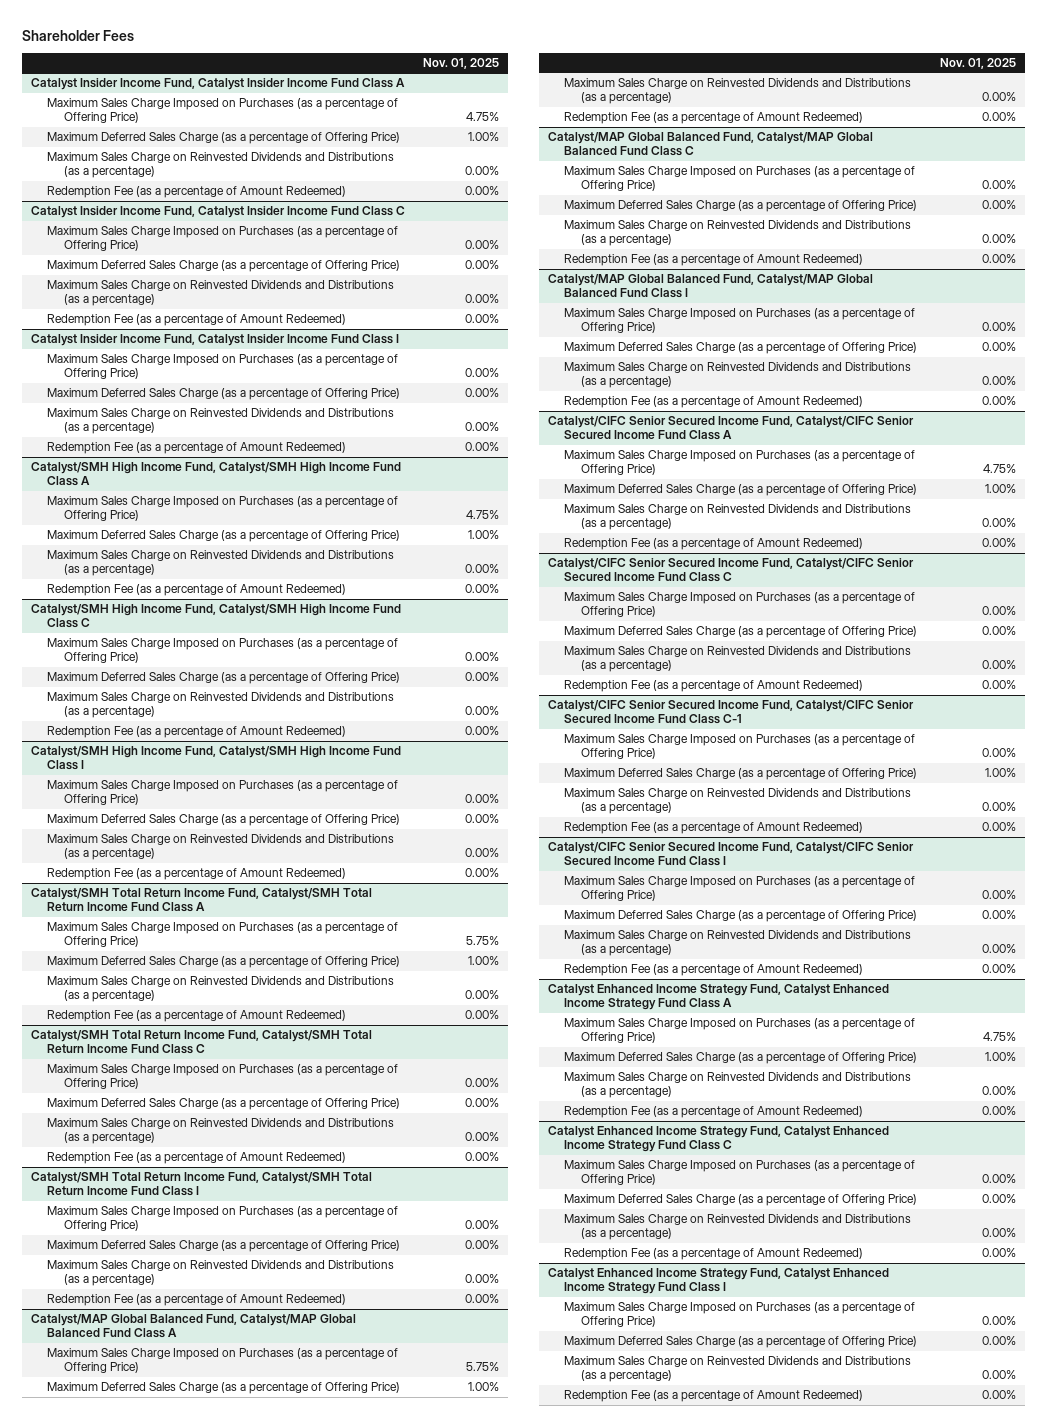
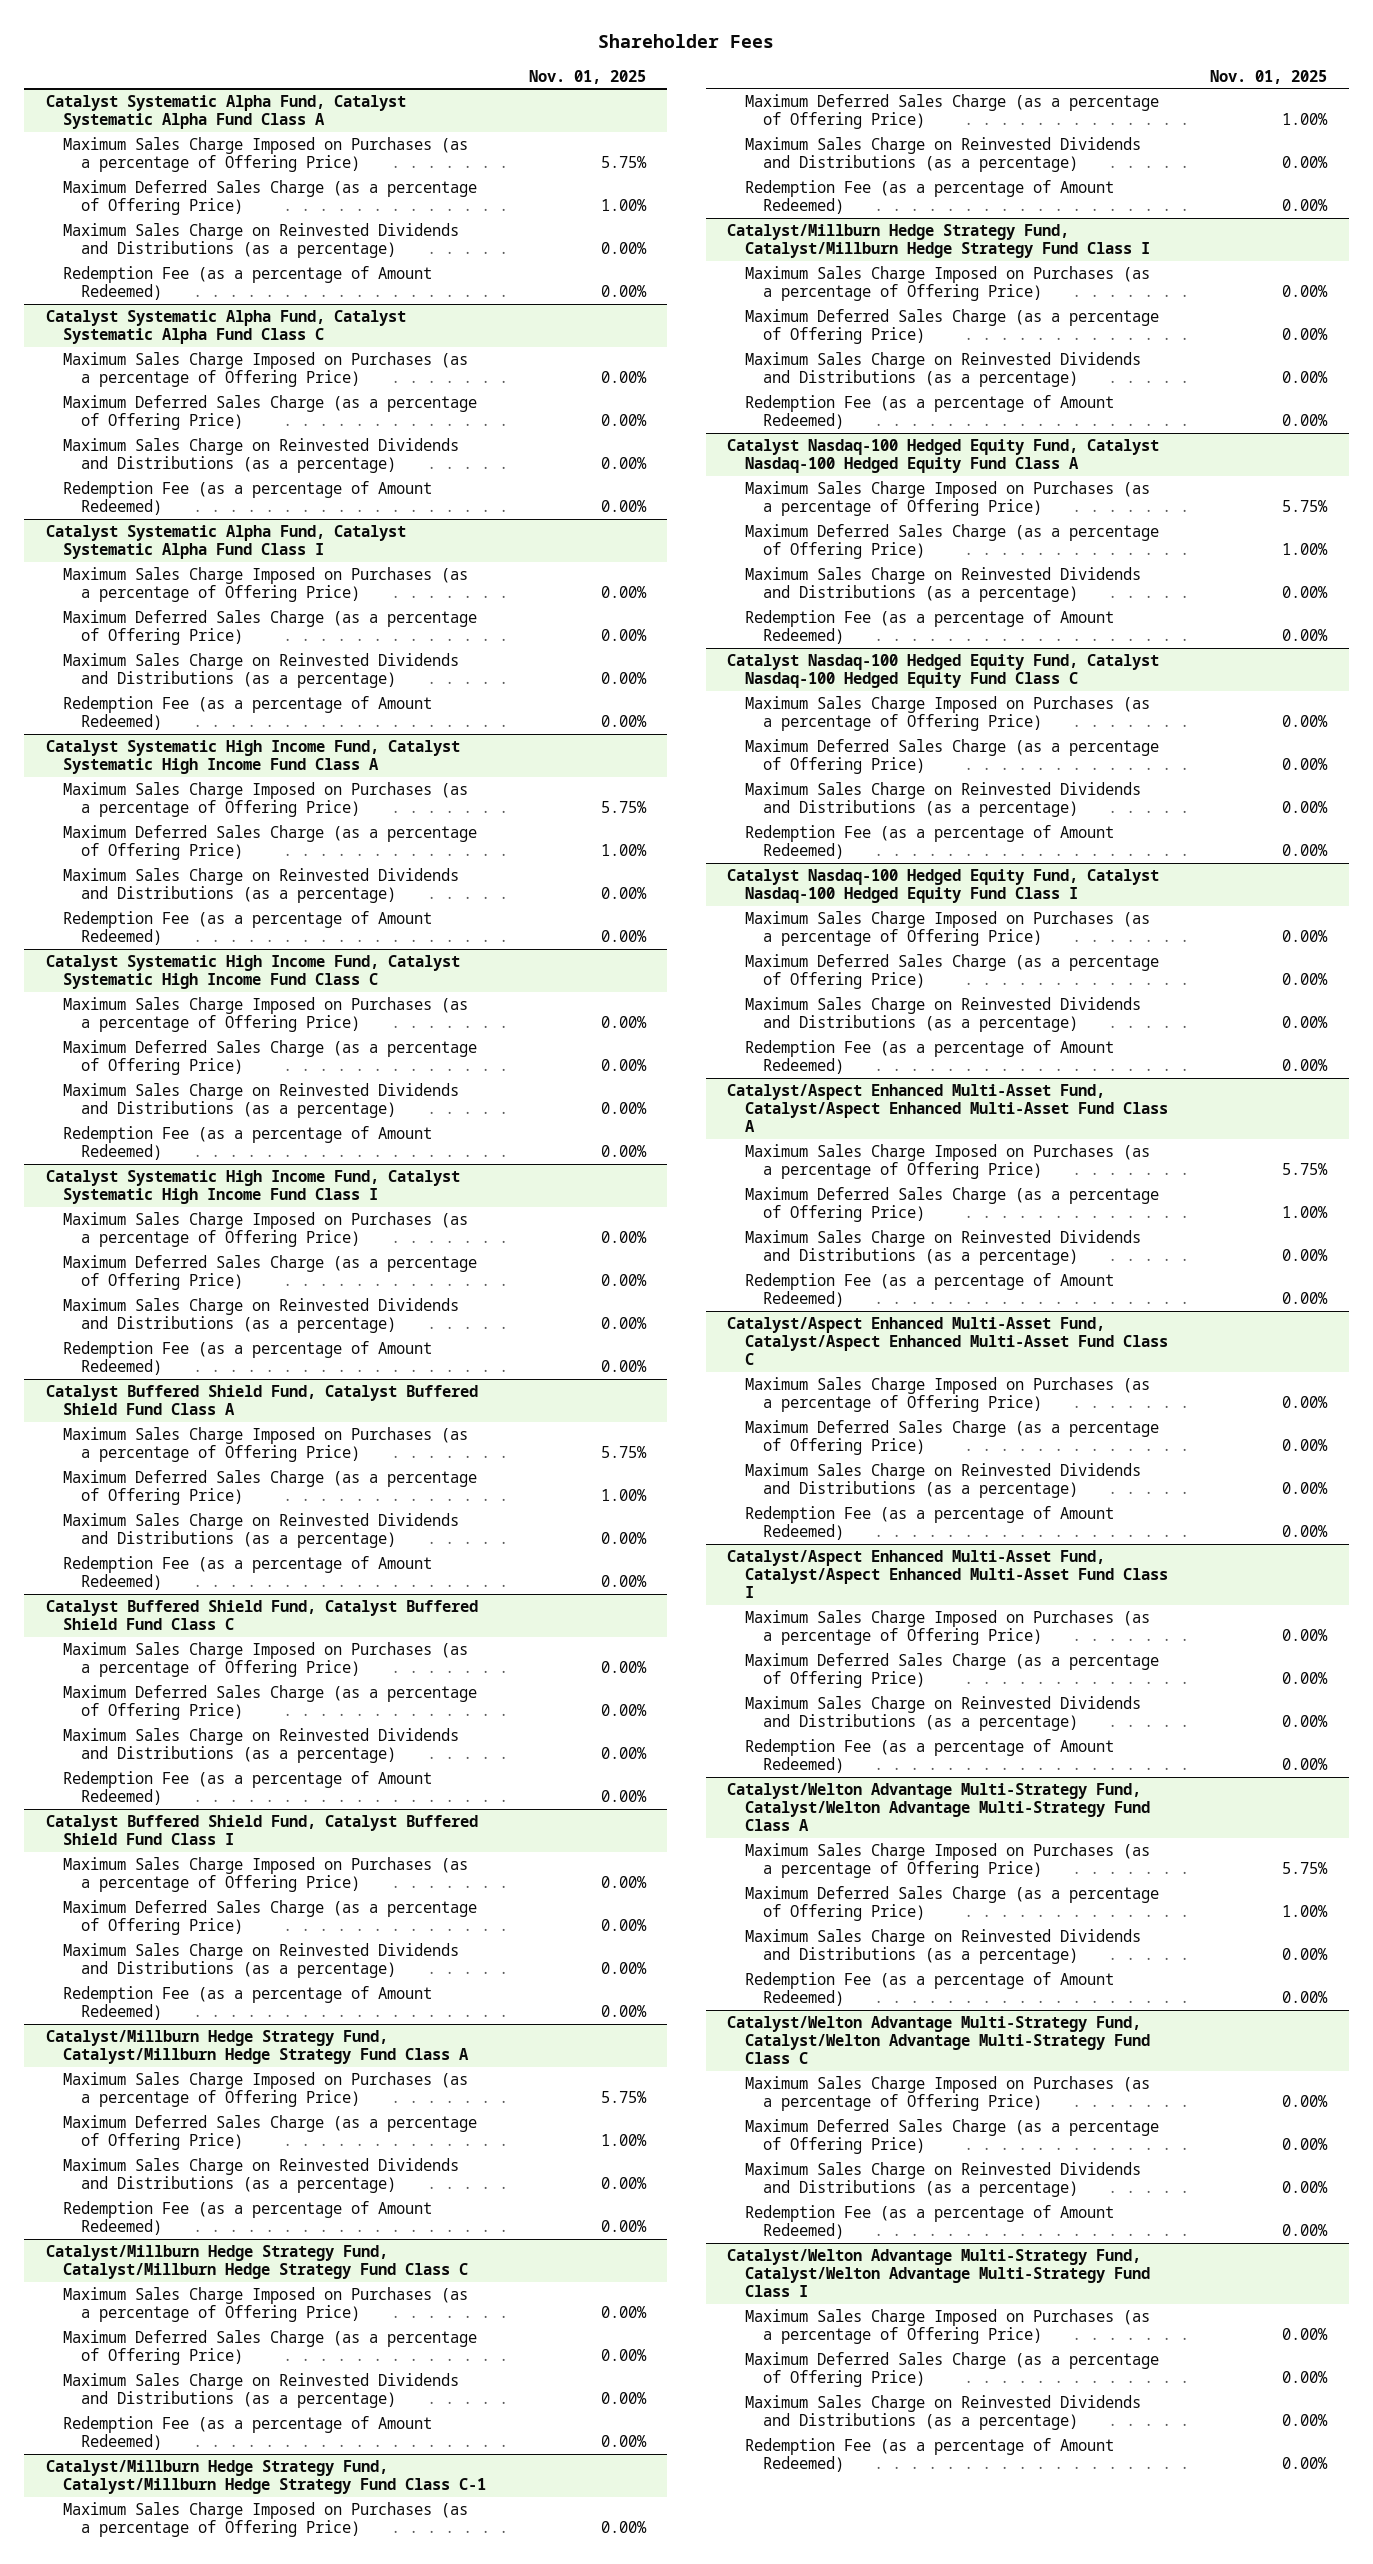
- Catalyst Insider Income Fund, Catalyst Insider Income Fund Class A
- Maximum Sales Charge Imposed on Purchases (as a percentage of Offering Price) | 4.75%
+ Catalyst Systematic Alpha Fund, Catalyst Systematic Alpha Fund Class A
+ Maximum Sales Charge Imposed on Purchases (as a percentage of Offering Price) | 5.75%
- Catalyst Insider Income Fund, Catalyst Insider Income Fund Class C
+ Catalyst Systematic Alpha Fund, Catalyst Systematic Alpha Fund Class C
- Catalyst Insider Income Fund, Catalyst Insider Income Fund Class I
+ Catalyst Systematic Alpha Fund, Catalyst Systematic Alpha Fund Class I
- Catalyst/SMH High Income Fund, Catalyst/SMH High Income Fund Class A
- Maximum Sales Charge Imposed on Purchases (as a percentage of Offering Price) | 4.75%
+ Catalyst Systematic High Income Fund, Catalyst Systematic High Income Fund Class A
+ Maximum Sales Charge Imposed on Purchases (as a percentage of Offering Price) | 5.75%
- Catalyst/SMH High Income Fund, Catalyst/SMH High Income Fund Class C
+ Catalyst Systematic High Income Fund, Catalyst Systematic High Income Fund Class C
- Catalyst/SMH High Income Fund, Catalyst/SMH High Income Fund Class I
+ Catalyst Systematic High Income Fund, Catalyst Systematic High Income Fund Class I
- Catalyst/SMH Total Return Income Fund, Catalyst/SMH Total Return Income Fund Class A
+ Catalyst Buffered Shield Fund, Catalyst Buffered Shield Fund Class A
- Catalyst/SMH Total Return Income Fund, Catalyst/SMH Total Return Income Fund Class C
+ Catalyst Buffered Shield Fund, Catalyst Buffered Shield Fund Class C
- Catalyst/SMH Total Return Income Fund, Catalyst/SMH Total Return Income Fund Class I
+ Catalyst Buffered Shield Fund, Catalyst Buffered Shield Fund Class I
- Catalyst/MAP Global Balanced Fund, Catalyst/MAP Global Balanced Fund Class A
+ Catalyst/Millburn Hedge Strategy Fund, Catalyst/Millburn Hedge Strategy Fund Class A
- Catalyst/MAP Global Balanced Fund, Catalyst/MAP Global Balanced Fund Class C
+ Catalyst/Millburn Hedge Strategy Fund, Catalyst/Millburn Hedge Strategy Fund Class C
- Catalyst/MAP Global Balanced Fund, Catalyst/MAP Global Balanced Fund Class I
+ Catalyst/Millburn Hedge Strategy Fund, Catalyst/Millburn Hedge Strategy Fund Class C-1
+ Maximum Deferred Sales Charge (as a percentage of Offering Price) | 1.00%
+ Maximum Sales Charge on Reinvested Dividends and Distributions (as a percentage) | 0.00%
+ Redemption Fee (as a percentage of Amount Redeemed) | 0.00%
+ Catalyst/Millburn Hedge Strategy Fund, Catalyst/Millburn Hedge Strategy Fund Class I
+ Maximum Sales Charge Imposed on Purchases (as a percentage of Offering Price) | 0.00%
- Catalyst/CIFC Senior Secured Income Fund, Catalyst/CIFC Senior Secured Income Fund Class A
- Maximum Sales Charge Imposed on Purchases (as a percentage of Offering Price) | 4.75%
+ Catalyst Nasdaq-100 Hedged Equity Fund, Catalyst Nasdaq-100 Hedged Equity Fund Class A
+ Maximum Sales Charge Imposed on Purchases (as a percentage of Offering Price) | 5.75%
- Catalyst/CIFC Senior Secured Income Fund, Catalyst/CIFC Senior Secured Income Fund Class C
+ Catalyst Nasdaq-100 Hedged Equity Fund, Catalyst Nasdaq-100 Hedged Equity Fund Class C
- Catalyst/CIFC Senior Secured Income Fund, Catalyst/CIFC Senior Secured Income Fund Class C-1
+ Catalyst Nasdaq-100 Hedged Equity Fund, Catalyst Nasdaq-100 Hedged Equity Fund Class I
+ Maximum Deferred Sales Charge (as a percentage of Offering Price) | 0.00%
+ Maximum Sales Charge on Reinvested Dividends and Distributions (as a percentage) | 0.00%
+ Redemption Fee (as a percentage of Amount Redeemed) | 0.00%
+ Catalyst/Aspect Enhanced Multi-Asset Fund, Catalyst/Aspect Enhanced Multi-Asset Fund Class A
+ Maximum Sales Charge Imposed on Purchases (as a percentage of Offering Price) | 5.75%
- Catalyst/CIFC Senior Secured Income Fund, Catalyst/CIFC Senior Secured Income Fund Class I
+ Catalyst/Aspect Enhanced Multi-Asset Fund, Catalyst/Aspect Enhanced Multi-Asset Fund Class C
- Catalyst Enhanced Income Strategy Fund, Catalyst Enhanced Income Strategy Fund Class A
- Maximum Sales Charge Imposed on Purchases (as a percentage of Offering Price) | 4.75%
+ Catalyst/Aspect Enhanced Multi-Asset Fund, Catalyst/Aspect Enhanced Multi-Asset Fund Class I
+ Maximum Sales Charge Imposed on Purchases (as a percentage of Offering Price) | 0.00%
+ Maximum Deferred Sales Charge (as a percentage of Offering Price) | 0.00%
+ Maximum Sales Charge on Reinvested Dividends and Distributions (as a percentage) | 0.00%
+ Redemption Fee (as a percentage of Amount Redeemed) | 0.00%
+ Catalyst/Welton Advantage Multi-Strategy Fund, Catalyst/Welton Advantage Multi-Strategy Fund Class A
+ Maximum Sales Charge Imposed on Purchases (as a percentage of Offering Price) | 5.75%
- Catalyst Enhanced Income Strategy Fund, Catalyst Enhanced Income Strategy Fund Class C
+ Catalyst/Welton Advantage Multi-Strategy Fund, Catalyst/Welton Advantage Multi-Strategy Fund Class C
- Catalyst Enhanced Income Strategy Fund, Catalyst Enhanced Income Strategy Fund Class I
+ Catalyst/Welton Advantage Multi-Strategy Fund, Catalyst/Welton Advantage Multi-Strategy Fund Class I

